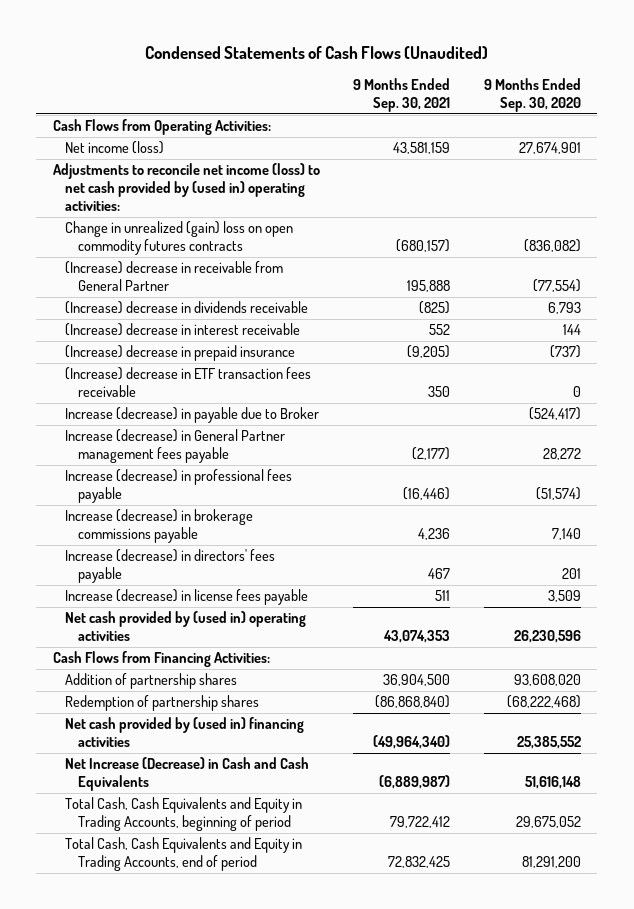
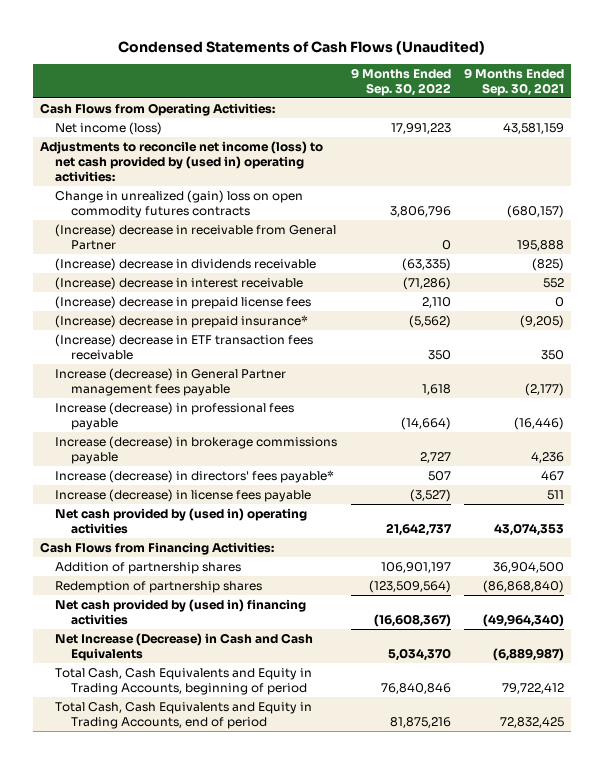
- | 9 Months Ended Sep. 30, 2021 | 9 Months Ended Sep. 30, 2020
+ | 9 Months Ended Sep. 30, 2022 | 9 Months Ended Sep. 30, 2021
- (Increase) decrease in prepaid insurance | (9,205) | (737)
+ (Increase) decrease in prepaid license fees | 2,110 | 0
+ (Increase) decrease in prepaid insurance* | (5,562) | (9,205)
- Increase (decrease) in payable due to Broker | | (524,417)
- Increase (decrease) in directors' fees payable | 467 | 201
+ Increase (decrease) in directors' fees payable* | 507 | 467

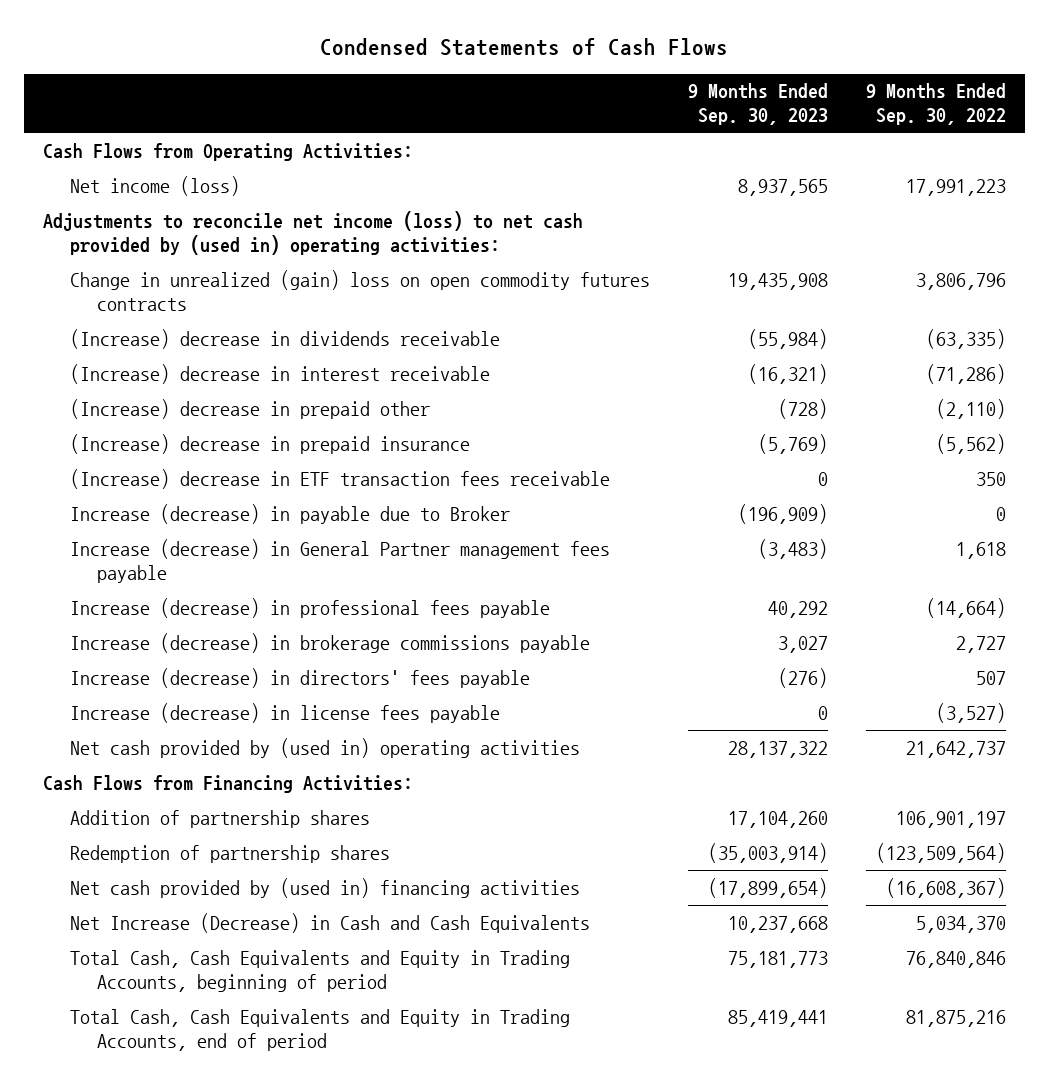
- Condensed Statements of Cash Flows (Unaudited)
+ Condensed Statements of Cash Flows
- | 9 Months Ended Sep. 30, 2022 | 9 Months Ended Sep. 30, 2021
+ | 9 Months Ended Sep. 30, 2023 | 9 Months Ended Sep. 30, 2022
- (Increase) decrease in receivable from General Partner | 0 | 195,888
- (Increase) decrease in prepaid license fees | 2,110 | 0
- (Increase) decrease in prepaid insurance* | (5,562) | (9,205)
+ (Increase) decrease in prepaid other | (728) | (2,110)
+ (Increase) decrease in prepaid insurance | (5,769) | (5,562)
+ Increase (decrease) in payable due to Broker | (196,909) | 0
- Increase (decrease) in directors' fees payable* | 507 | 467
+ Increase (decrease) in directors' fees payable | (276) | 507

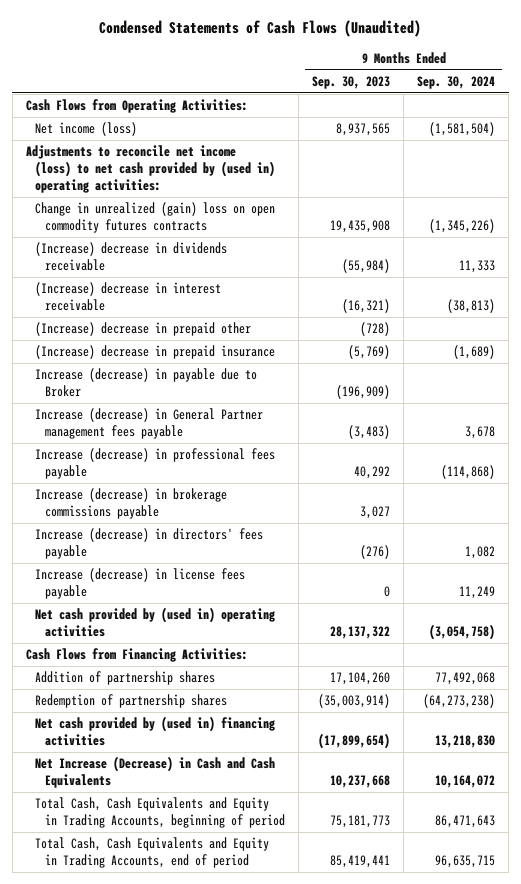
- Condensed Statements of Cash Flows
+ Condensed Statements of Cash Flows (Unaudited)
- | 9 Months Ended Sep. 30, 2023 | 9 Months Ended Sep. 30, 2022
+ | 9 Months Ended Sep. 30, 2023 | 9 Months Ended Sep. 30, 2024
- (Increase) decrease in ETF transaction fees receivable | 0 | 350

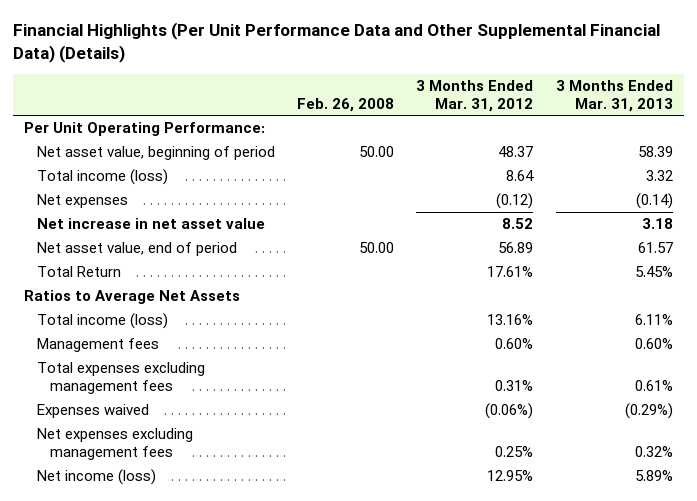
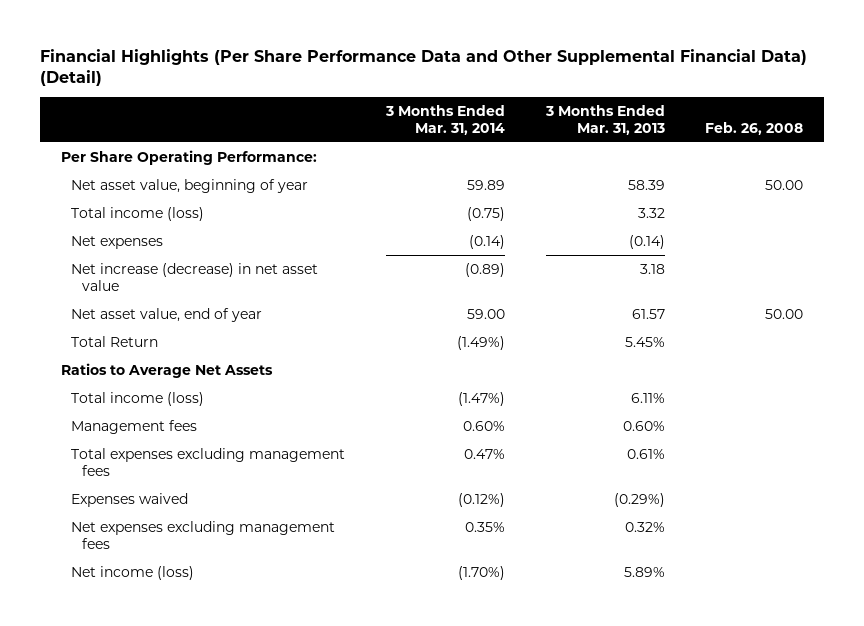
- Financial Highlights (Per Unit Performance Data and Other Supplemental Financial Data) (Details)
+ Financial Highlights (Per Share Performance Data and Other Supplemental Financial Data) (Detail)
- | Feb. 26, 2008 | 3 Months Ended Mar. 31, 2012 | 3 Months Ended Mar. 31, 2013
+ | 3 Months Ended Mar. 31, 2014 | 3 Months Ended Mar. 31, 2013 | Feb. 26, 2008
- Per Unit Operating Performance:
- Net asset value, beginning of period | 50.00 | 48.37 | 58.39
+ Per Share Operating Performance:
+ Net asset value, beginning of year | 59.89 | 58.39 | 50.00
- Net increase in net asset value | | 8.52 | 3.18
- Net asset value, end of period | 50.00 | 56.89 | 61.57
+ Net increase (decrease) in net asset value | (0.89) | 3.18 |
+ Net asset value, end of year | 59.00 | 61.57 | 50.00

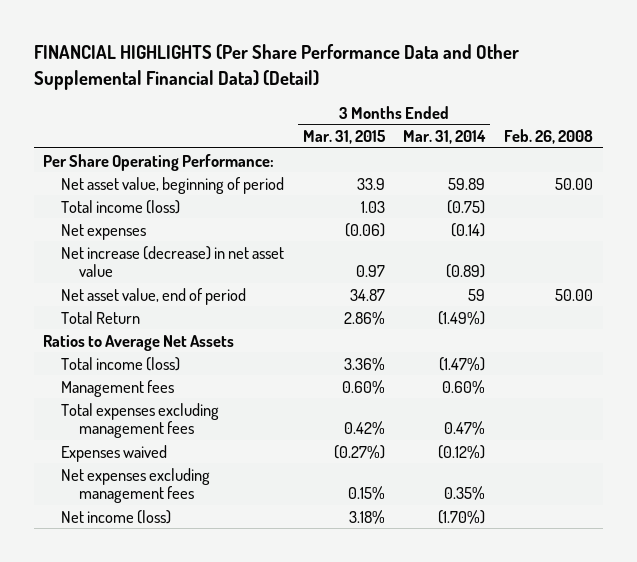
- Financial Highlights (Per Share Performance Data and Other Supplemental Financial Data) (Detail)
+ FINANCIAL HIGHLIGHTS (Per Share Performance Data and Other Supplemental Financial Data) (Detail)
- | 3 Months Ended Mar. 31, 2014 | 3 Months Ended Mar. 31, 2013 | Feb. 26, 2008
+ | 3 Months Ended Mar. 31, 2015 | 3 Months Ended Mar. 31, 2014 | Feb. 26, 2008
- Net asset value, beginning of year | 59.89 | 58.39 | 50.00
+ Net asset value, beginning of period | 33.9 | 59.89 | 50.00
- Net asset value, end of year | 59.00 | 61.57 | 50.00
+ Net asset value, end of period | 34.87 | 59 | 50.00

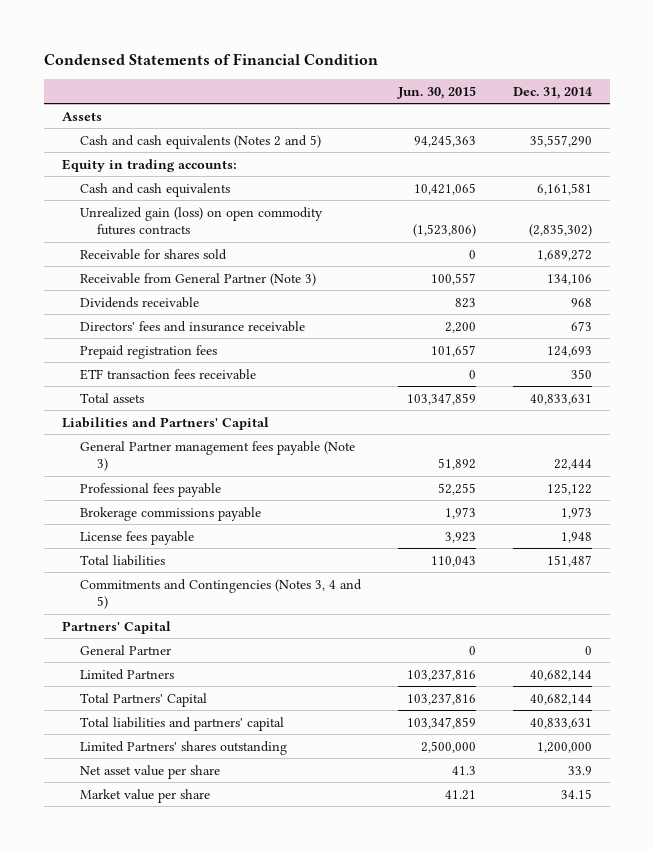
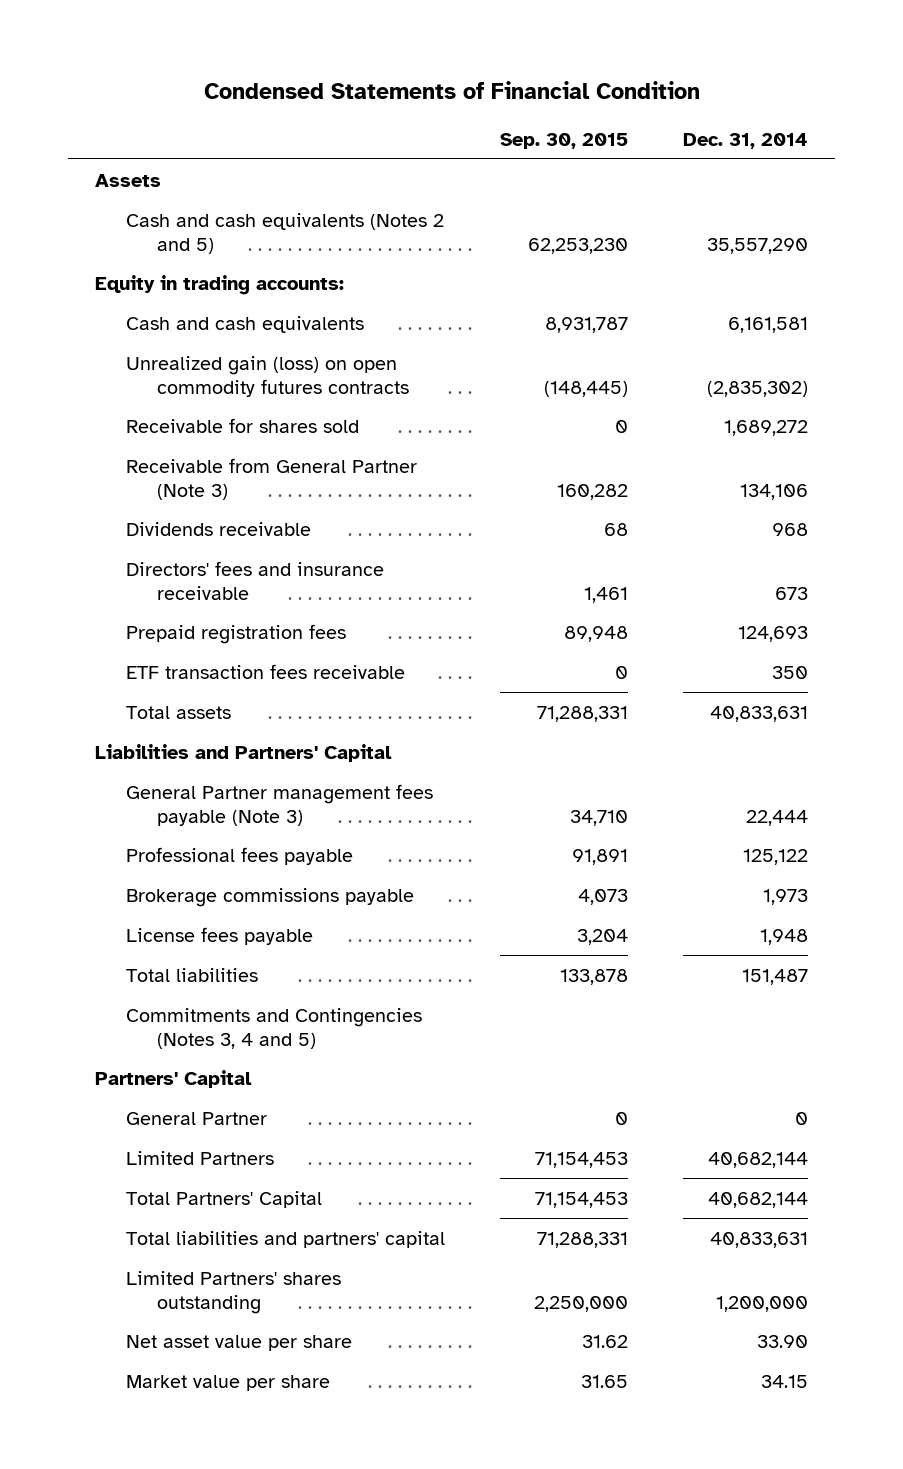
- | Jun. 30, 2015 | Dec. 31, 2014
+ | Sep. 30, 2015 | Dec. 31, 2014
- Net asset value per share | 41.3 | 33.9
+ Net asset value per share | 31.62 | 33.90

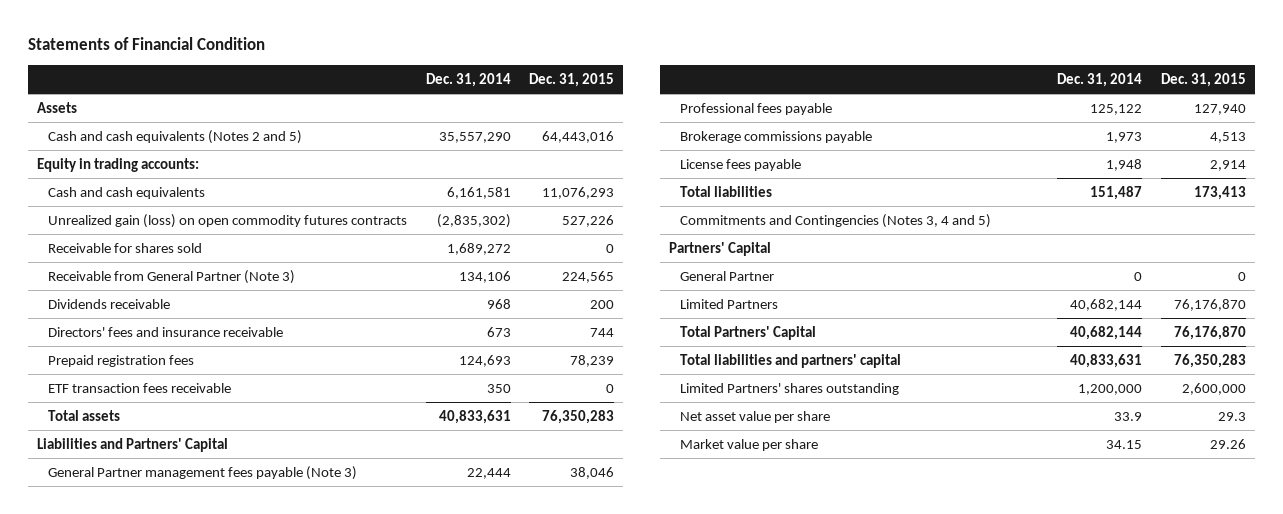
- Condensed Statements of Financial Condition
+ Statements of Financial Condition
- | Sep. 30, 2015 | Dec. 31, 2014
+ | Dec. 31, 2014 | Dec. 31, 2015
- Net asset value per share | 31.62 | 33.90
+ Net asset value per share | 33.9 | 29.3

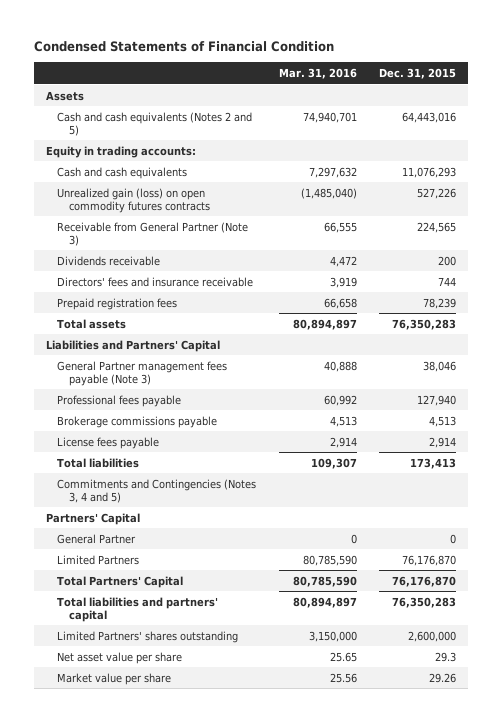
- Statements of Financial Condition
+ Condensed Statements of Financial Condition
- | Dec. 31, 2014 | Dec. 31, 2015
+ | Mar. 31, 2016 | Dec. 31, 2015
- Receivable for shares sold | 1,689,272 | 0
- ETF transaction fees receivable | 350 | 0

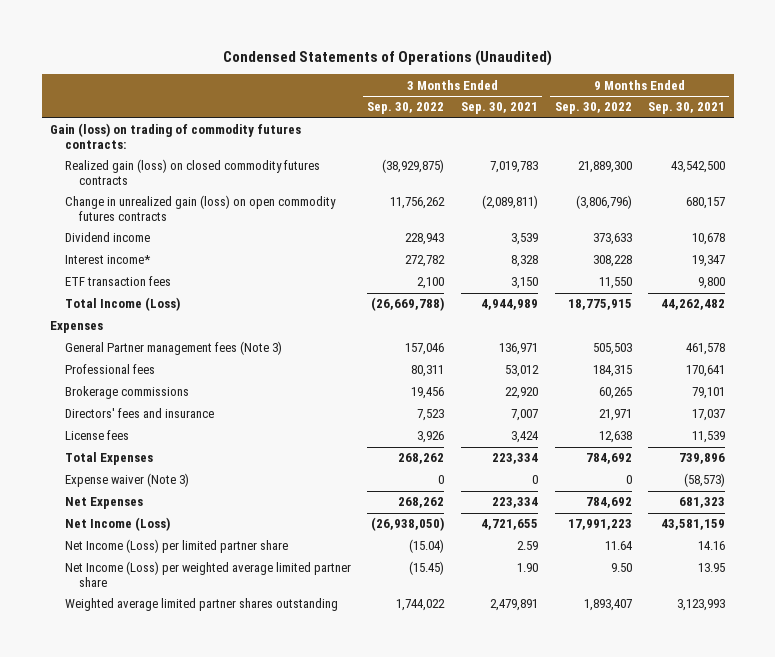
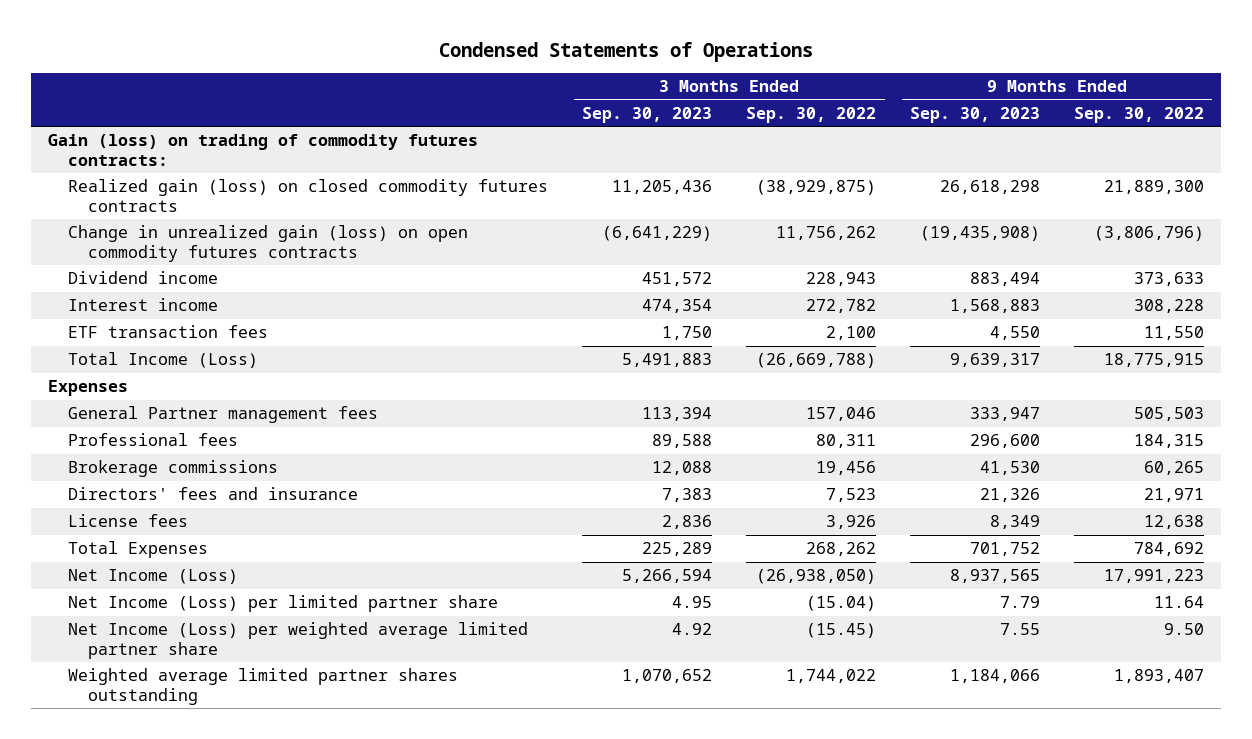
- Condensed Statements of Operations (Unaudited)
+ Condensed Statements of Operations
- | 3 Months Ended Sep. 30, 2022 | 3 Months Ended Sep. 30, 2021 | 9 Months Ended Sep. 30, 2022 | 9 Months Ended Sep. 30, 2021
+ | 3 Months Ended Sep. 30, 2023 | 3 Months Ended Sep. 30, 2022 | 9 Months Ended Sep. 30, 2023 | 9 Months Ended Sep. 30, 2022
- Interest income* | 272,782 | 8,328 | 308,228 | 19,347
+ Interest income | 474,354 | 272,782 | 1,568,883 | 308,228
- General Partner management fees (Note 3) | 157,046 | 136,971 | 505,503 | 461,578
+ General Partner management fees | 113,394 | 157,046 | 333,947 | 505,503
- Expense waiver (Note 3) | 0 | 0 | 0 | (58,573)
- Net Expenses | 268,262 | 223,334 | 784,692 | 681,323

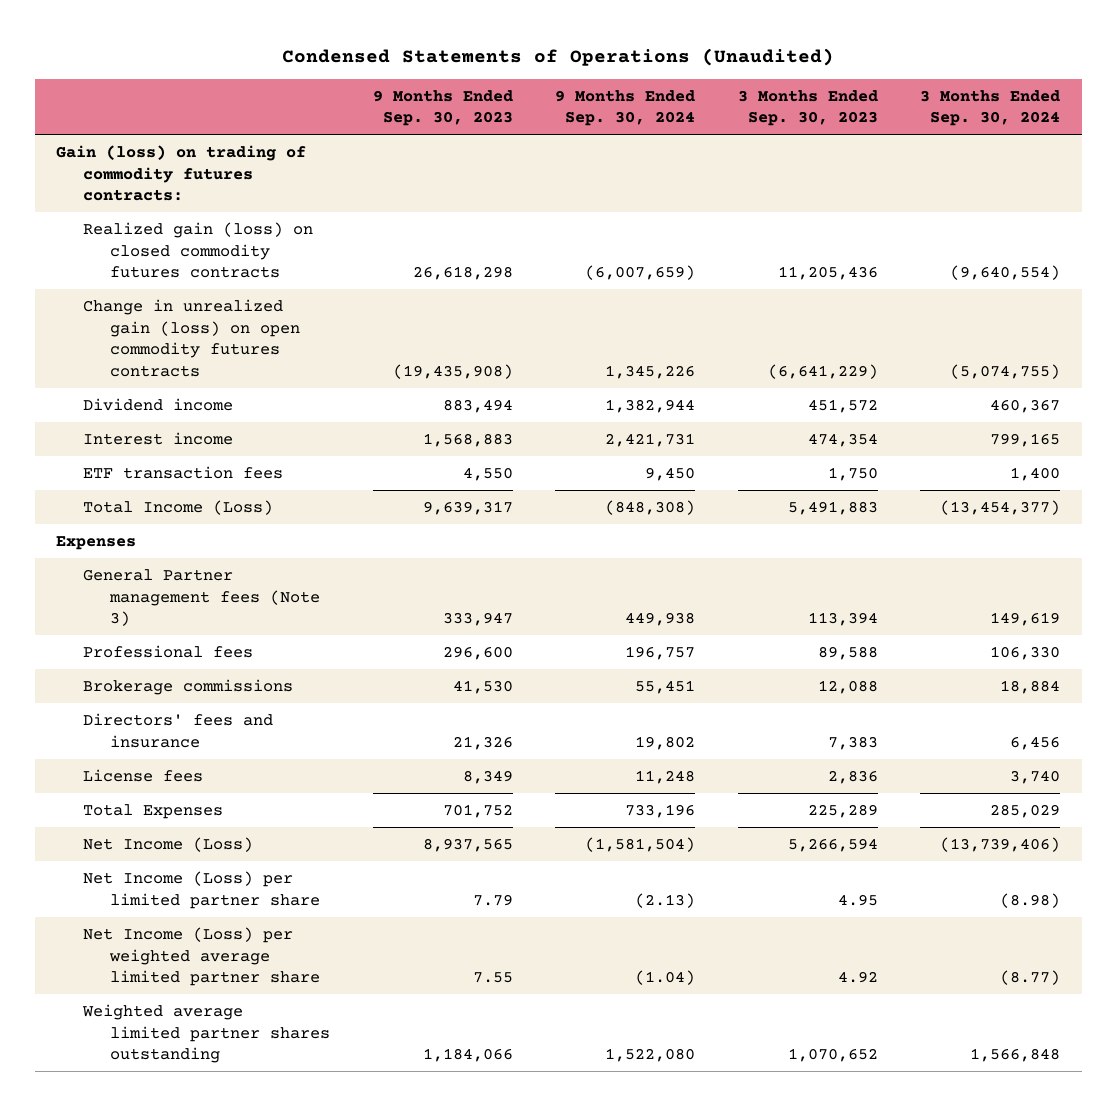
- Condensed Statements of Operations
+ Condensed Statements of Operations (Unaudited)
- | 3 Months Ended Sep. 30, 2023 | 3 Months Ended Sep. 30, 2022 | 9 Months Ended Sep. 30, 2023 | 9 Months Ended Sep. 30, 2022
+ | 9 Months Ended Sep. 30, 2023 | 9 Months Ended Sep. 30, 2024 | 3 Months Ended Sep. 30, 2023 | 3 Months Ended Sep. 30, 2024
- General Partner management fees | 113,394 | 157,046 | 333,947 | 505,503
+ General Partner management fees (Note 3) | 333,947 | 449,938 | 113,394 | 149,619

